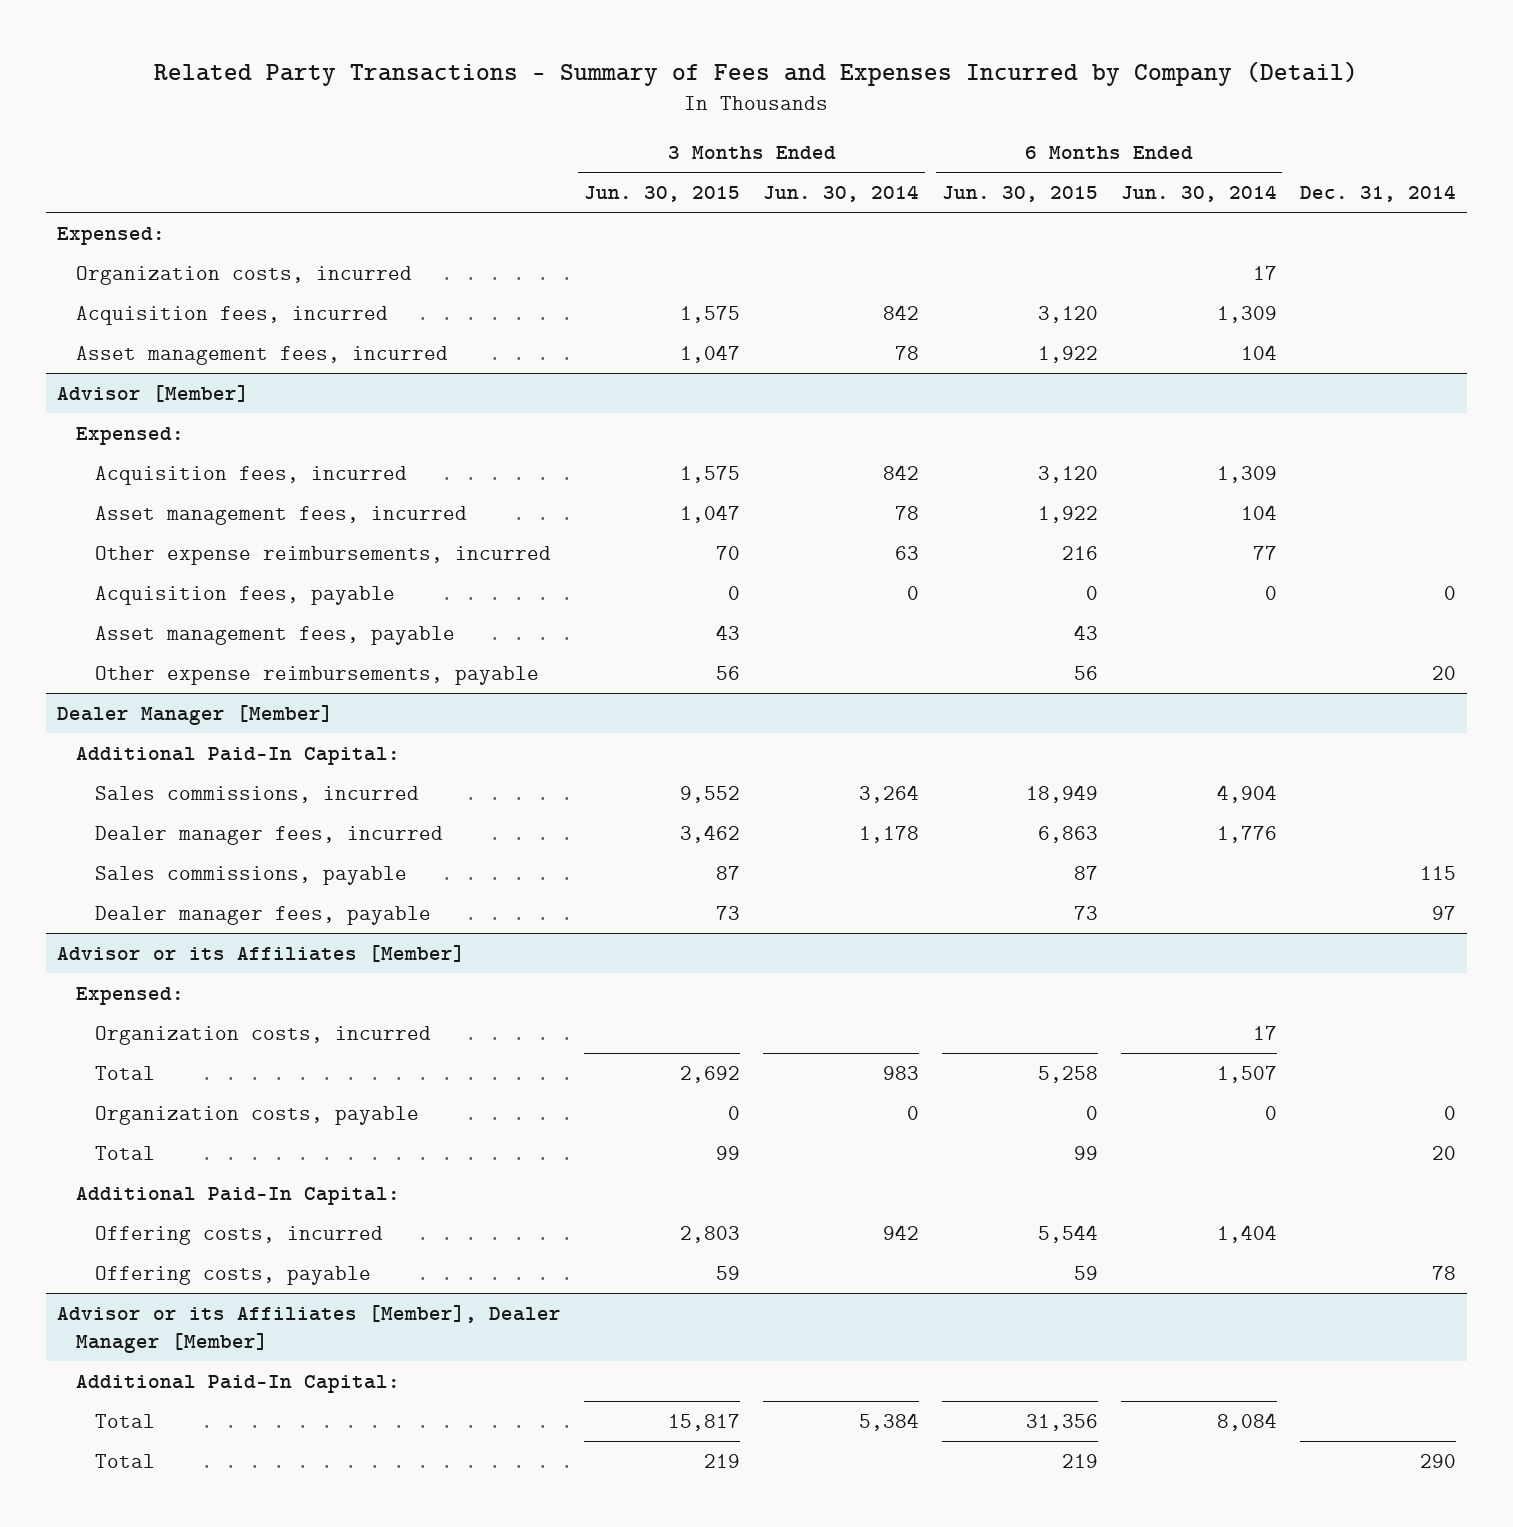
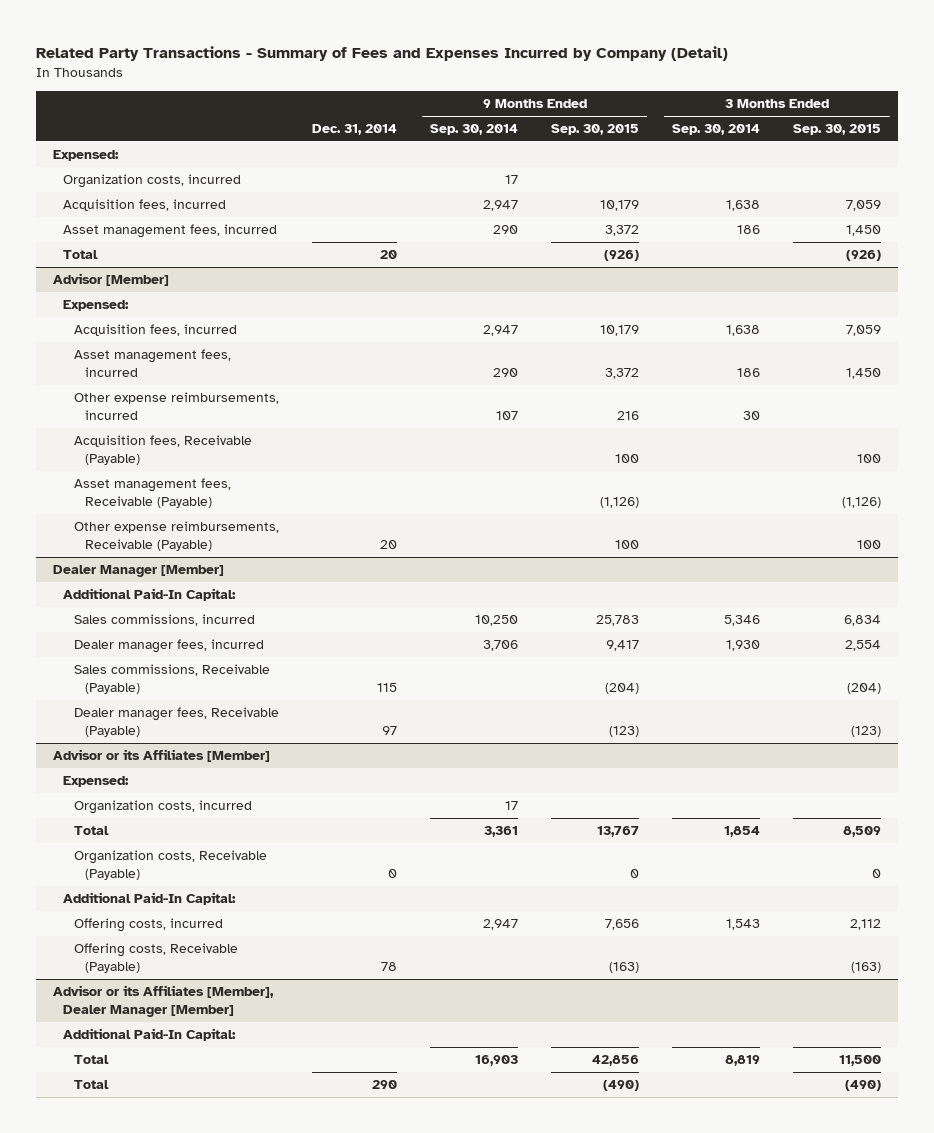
- | 3 Months Ended Jun. 30, 2015 | 3 Months Ended Jun. 30, 2014 | 6 Months Ended Jun. 30, 2015 | 6 Months Ended Jun. 30, 2014 | Dec. 31, 2014
+ | Dec. 31, 2014 | 9 Months Ended Sep. 30, 2014 | 9 Months Ended Sep. 30, 2015 | 3 Months Ended Sep. 30, 2014 | 3 Months Ended Sep. 30, 2015
+ Total | 20 | | (926) | | (926)
@ Advisor [Member]
- Acquisition fees, payable | 0 | 0 | 0 | 0 | 0
- Asset management fees, payable | 43 | | 43 | |
- Other expense reimbursements, payable | 56 | | 56 | | 20
+ Acquisition fees, Receivable (Payable) | | | 100 | | 100
+ Asset management fees, Receivable (Payable) | | | (1,126) | | (1,126)
+ Other expense reimbursements, Receivable (Payable) | 20 | | 100 | | 100
@ Dealer Manager [Member]
- Sales commissions, payable | 87 | | 87 | | 115
- Dealer manager fees, payable | 73 | | 73 | | 97
+ Sales commissions, Receivable (Payable) | 115 | | (204) | | (204)
+ Dealer manager fees, Receivable (Payable) | 97 | | (123) | | (123)
@ Advisor or its Affiliates [Member]
- Organization costs, payable | 0 | 0 | 0 | 0 | 0
- Total | 99 | | 99 | | 20
+ Organization costs, Receivable (Payable) | 0 | | 0 | | 0
- Offering costs, payable | 59 | | 59 | | 78
+ Offering costs, Receivable (Payable) | 78 | | (163) | | (163)

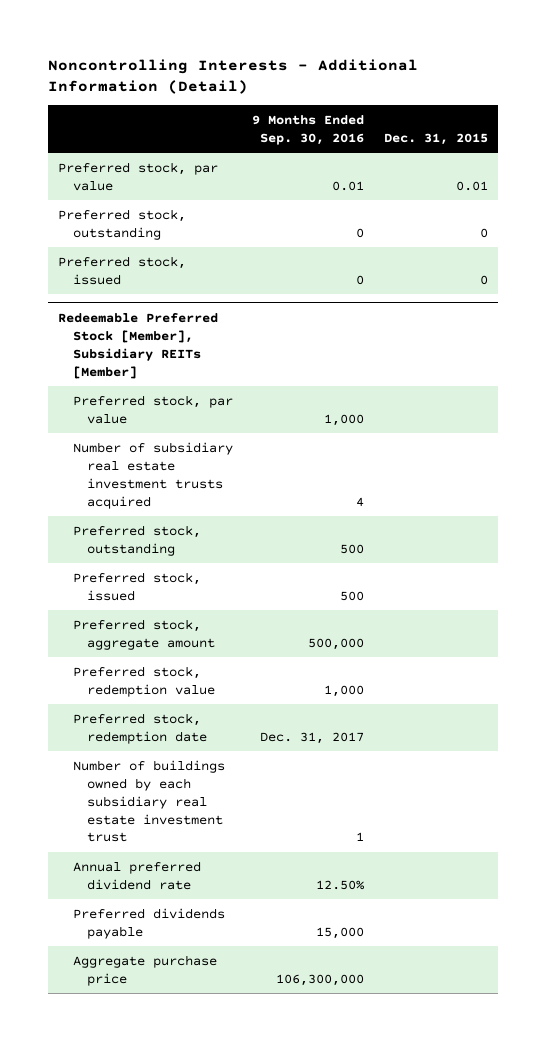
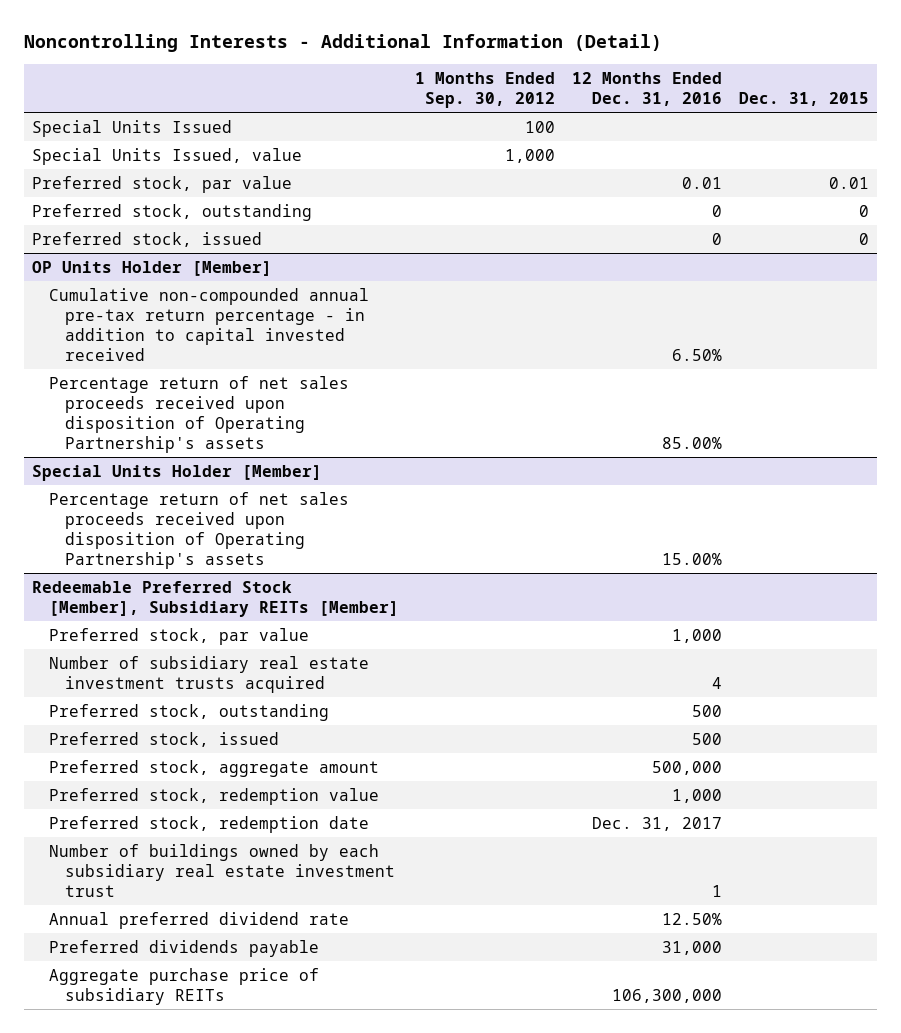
- | 9 Months Ended Sep. 30, 2016 | Dec. 31, 2015
+ | 1 Months Ended Sep. 30, 2012 | 12 Months Ended Dec. 31, 2016 | Dec. 31, 2015
+ Special Units Issued | 100 | |
+ Special Units Issued, value | 1,000 | |
+ OP Units Holder [Member]
+ Cumulative non-compounded annual pre-tax return percentage - in addition to capital invested received | | 6.50% |
+ Percentage return of net sales proceeds received upon disposition of Operating Partnership's assets | | 85.00% |
+ Special Units Holder [Member]
+ Percentage return of net sales proceeds received upon disposition of Operating Partnership's assets | | 15.00% |
@ Redeemable Preferred Stock [Member], Subsidiary REITs [Member]
- Aggregate purchase price | 106,300,000 |
+ Aggregate purchase price of subsidiary REITs | | 106,300,000 |

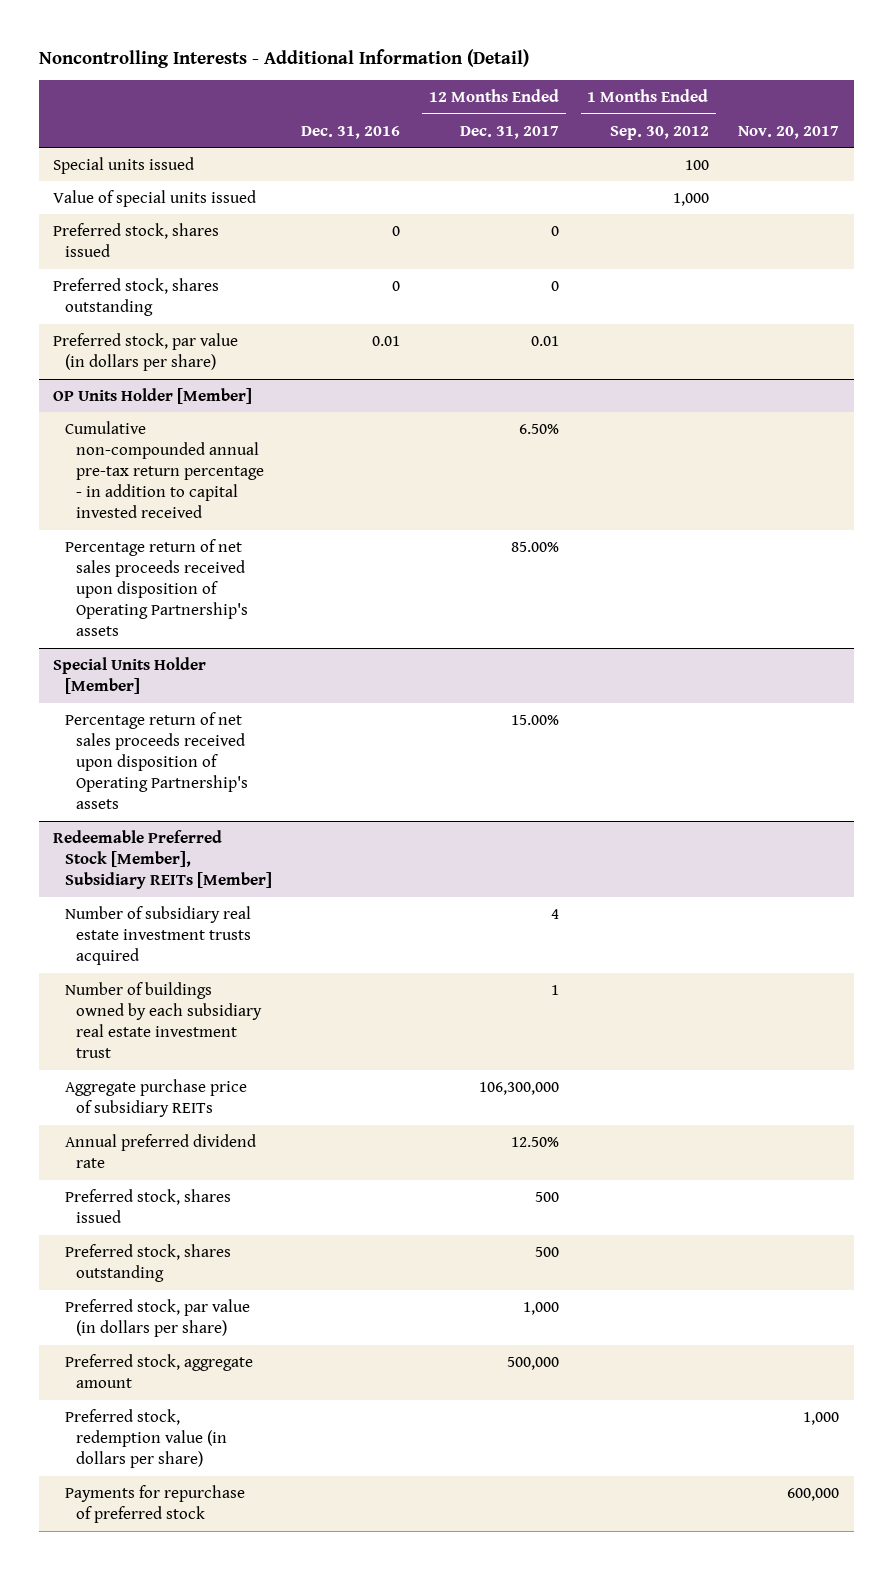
- | 1 Months Ended Sep. 30, 2012 | 12 Months Ended Dec. 31, 2016 | Dec. 31, 2015
+ | Dec. 31, 2016 | 12 Months Ended Dec. 31, 2017 | 1 Months Ended Sep. 30, 2012 | Nov. 20, 2017
- Special Units Issued | 100 | |
- Special Units Issued, value | 1,000 | |
- Preferred stock, par value | | 0.01 | 0.01
- Preferred stock, outstanding | | 0 | 0
- Preferred stock, issued | | 0 | 0
+ Special units issued | | | 100 |
+ Value of special units issued | | | 1,000 |
+ Preferred stock, shares issued | 0 | 0 | |
+ Preferred stock, shares outstanding | 0 | 0 | |
+ Preferred stock, par value (in dollars per share) | 0.01 | 0.01 | |
@ Redeemable Preferred Stock [Member], Subsidiary REITs [Member]
- Preferred stock, par value | | 1,000 |
- Preferred stock, outstanding | | 500 |
- Preferred stock, issued | | 500 |
- Preferred stock, redemption value | | 1,000 |
- Preferred stock, redemption date | | Dec. 31, 2017 |
- Preferred dividends payable | | 31,000 |
moved down: Annual preferred dividend rate | | 12.50% | |
+ Preferred stock, shares issued | | 500 | |
+ Preferred stock, shares outstanding | | 500 | |
+ Preferred stock, par value (in dollars per share) | | 1,000 | |
moved down: Preferred stock, aggregate amount | | 500,000 | |
+ Preferred stock, redemption value (in dollars per share) | | | | 1,000
+ Payments for repurchase of preferred stock | | | | 600,000

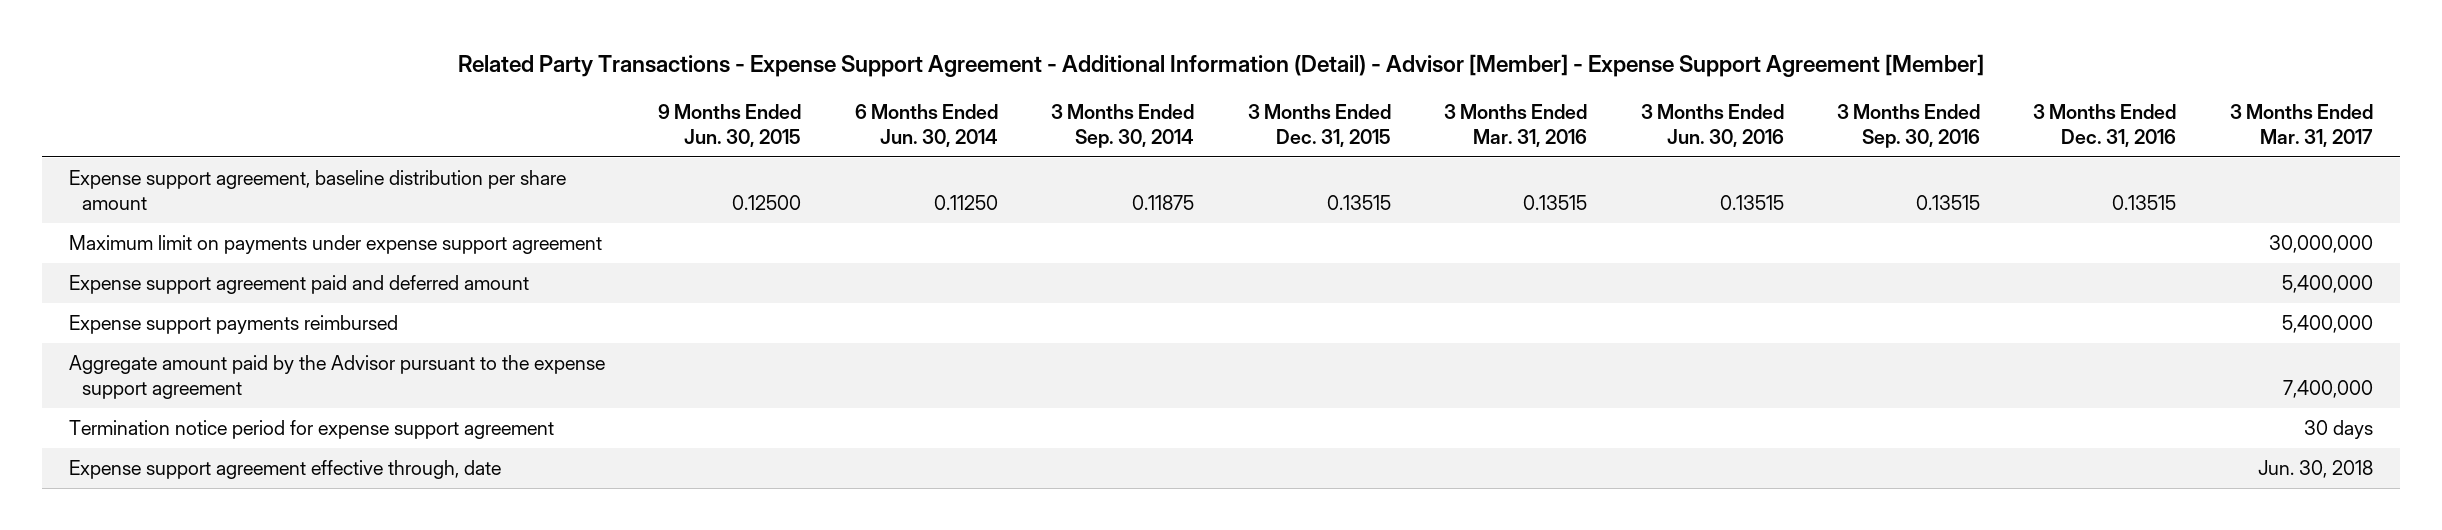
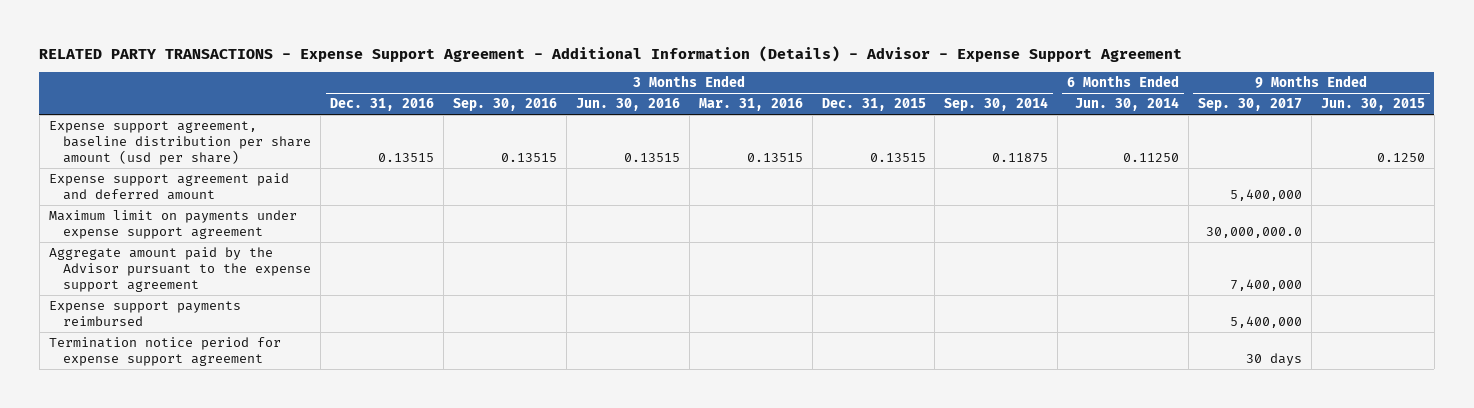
- Related Party Transactions - Expense Support Agreement - Additional Information (Detail) - Advisor [Member] - Expense Support Agreement [Member]
+ RELATED PARTY TRANSACTIONS - Expense Support Agreement - Additional Information (Details) - Advisor - Expense Support Agreement
- | 9 Months Ended Jun. 30, 2015 | 6 Months Ended Jun. 30, 2014 | 3 Months Ended Sep. 30, 2014 | 3 Months Ended Dec. 31, 2015 | 3 Months Ended Mar. 31, 2016 | 3 Months Ended Jun. 30, 2016 | 3 Months Ended Sep. 30, 2016 | 3 Months Ended Dec. 31, 2016 | 3 Months Ended Mar. 31, 2017
+ | 3 Months Ended Dec. 31, 2016 | 3 Months Ended Sep. 30, 2016 | 3 Months Ended Jun. 30, 2016 | 3 Months Ended Mar. 31, 2016 | 3 Months Ended Dec. 31, 2015 | 3 Months Ended Sep. 30, 2014 | 6 Months Ended Jun. 30, 2014 | 9 Months Ended Sep. 30, 2017 | 9 Months Ended Jun. 30, 2015
- Expense support agreement, baseline distribution per share amount | 0.12500 | 0.11250 | 0.11875 | 0.13515 | 0.13515 | 0.13515 | 0.13515 | 0.13515 |
+ Expense support agreement, baseline distribution per share amount (usd per share) | 0.13515 | 0.13515 | 0.13515 | 0.13515 | 0.13515 | 0.11875 | 0.11250 | | 0.1250
moved down: Maximum limit on payments under expense support agreement | | | | | | | | 30,000,000.0 |
moved down: Expense support payments reimbursed | | | | | | | | 5,400,000 |
- Expense support agreement effective through, date | | | | | | | | | Jun. 30, 2018

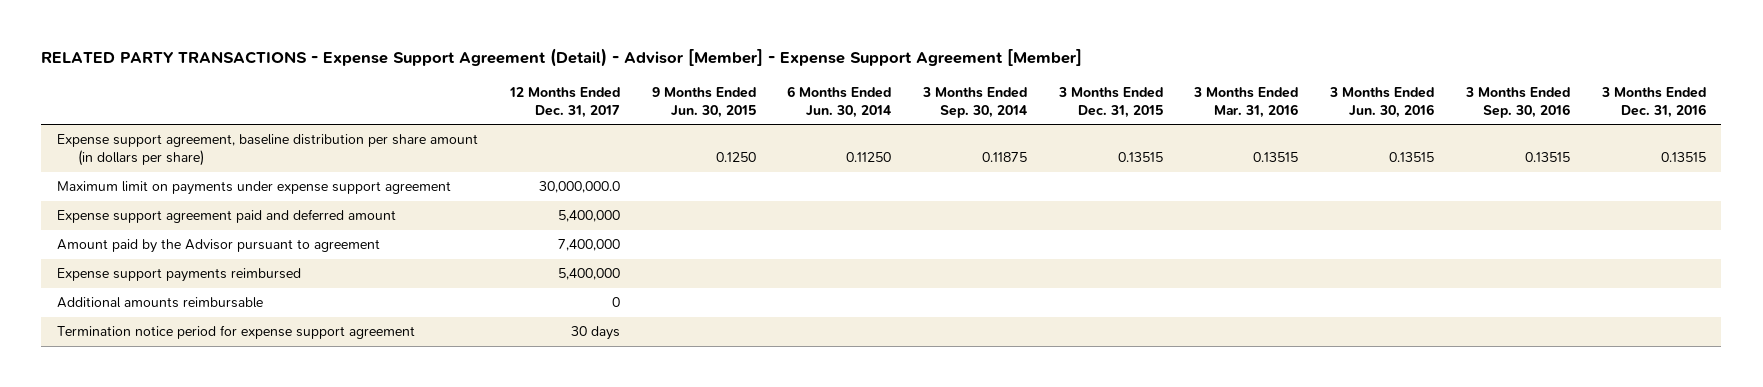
- RELATED PARTY TRANSACTIONS - Expense Support Agreement - Additional Information (Details) - Advisor - Expense Support Agreement
+ RELATED PARTY TRANSACTIONS - Expense Support Agreement (Detail) - Advisor [Member] - Expense Support Agreement [Member]
- | 3 Months Ended Dec. 31, 2016 | 3 Months Ended Sep. 30, 2016 | 3 Months Ended Jun. 30, 2016 | 3 Months Ended Mar. 31, 2016 | 3 Months Ended Dec. 31, 2015 | 3 Months Ended Sep. 30, 2014 | 6 Months Ended Jun. 30, 2014 | 9 Months Ended Sep. 30, 2017 | 9 Months Ended Jun. 30, 2015
+ | 12 Months Ended Dec. 31, 2017 | 9 Months Ended Jun. 30, 2015 | 6 Months Ended Jun. 30, 2014 | 3 Months Ended Sep. 30, 2014 | 3 Months Ended Dec. 31, 2015 | 3 Months Ended Mar. 31, 2016 | 3 Months Ended Jun. 30, 2016 | 3 Months Ended Sep. 30, 2016 | 3 Months Ended Dec. 31, 2016
- Expense support agreement, baseline distribution per share amount (usd per share) | 0.13515 | 0.13515 | 0.13515 | 0.13515 | 0.13515 | 0.11875 | 0.11250 | | 0.1250
+ Expense support agreement, baseline distribution per share amount (in dollars per share) | | 0.1250 | 0.11250 | 0.11875 | 0.13515 | 0.13515 | 0.13515 | 0.13515 | 0.13515
- Aggregate amount paid by the Advisor pursuant to the expense support agreement | | | | | | | | 7,400,000 |
moved down: Expense support agreement paid and deferred amount | 5,400,000 | | | | | | | |
+ Amount paid by the Advisor pursuant to agreement | 7,400,000 | | | | | | | |
+ Additional amounts reimbursable | 0 | | | | | | | |

